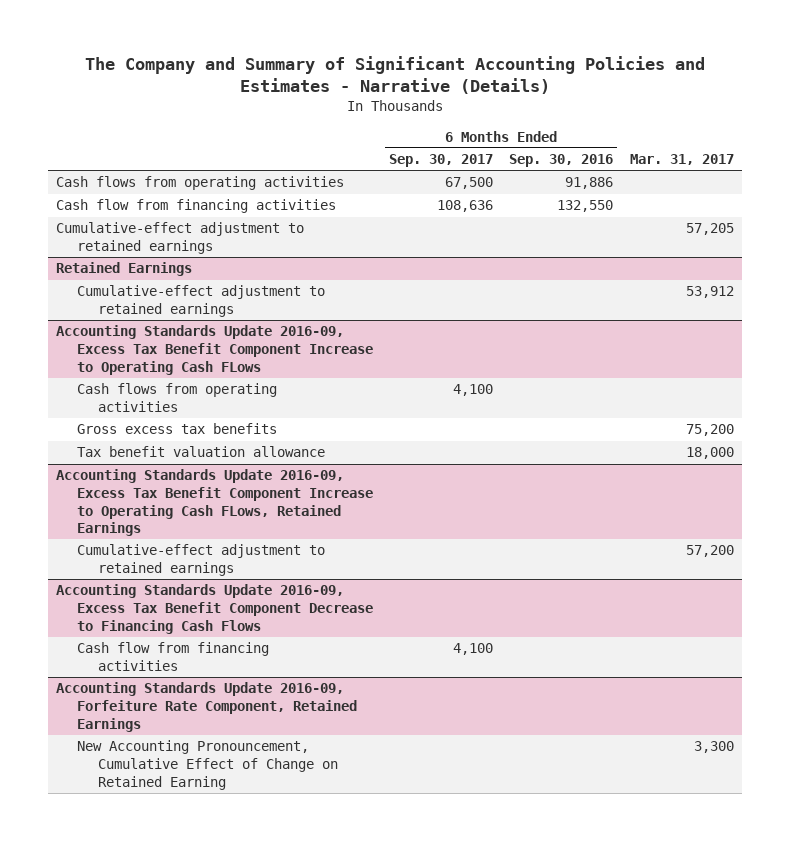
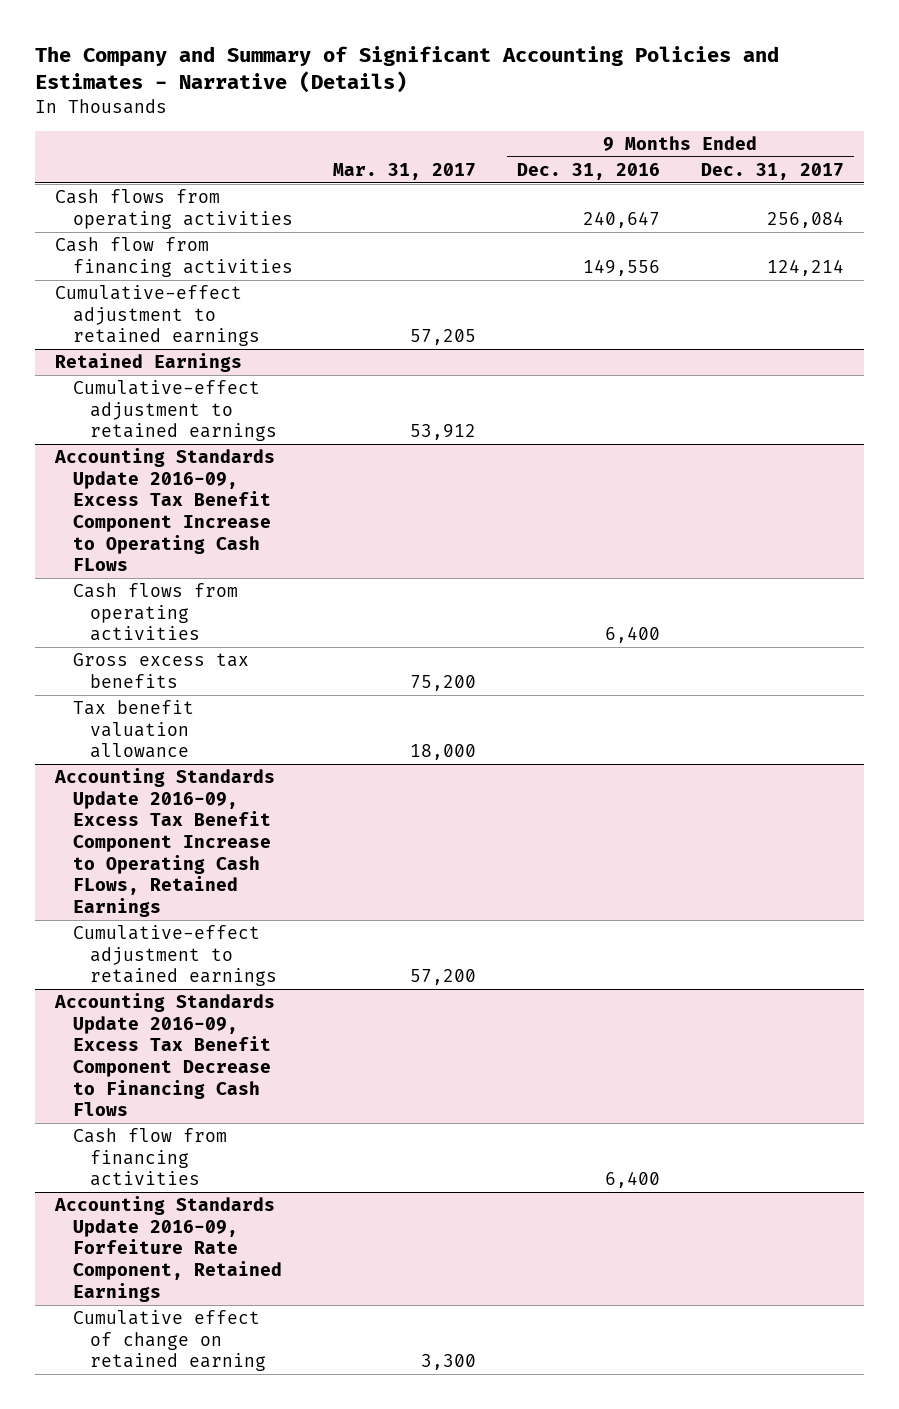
- | 6 Months Ended Sep. 30, 2017 | 6 Months Ended Sep. 30, 2016 | Mar. 31, 2017
+ | Mar. 31, 2017 | 9 Months Ended Dec. 31, 2016 | 9 Months Ended Dec. 31, 2017
@ Accounting Standards Update 2016-09, Forfeiture Rate Component, Retained Earnings
- New Accounting Pronouncement, Cumulative Effect of Change on Retained Earning | | | 3,300
+ Cumulative effect of change on retained earning | 3,300 | |

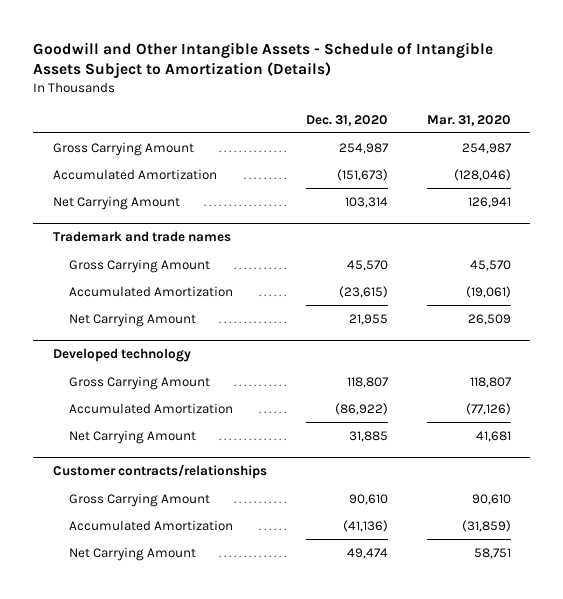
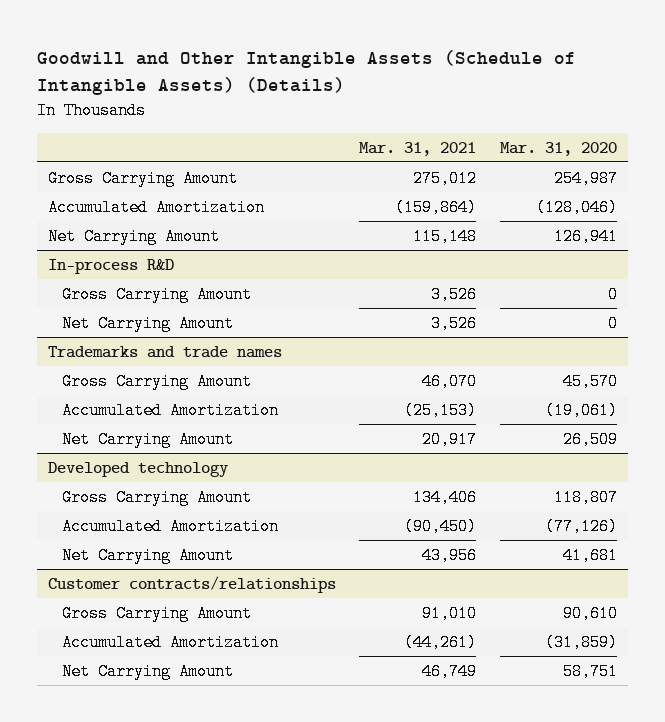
- Goodwill and Other Intangible Assets - Schedule of Intangible Assets Subject to Amortization (Details)
+ Goodwill and Other Intangible Assets (Schedule of Intangible Assets) (Details)
- | Dec. 31, 2020 | Mar. 31, 2020
+ | Mar. 31, 2021 | Mar. 31, 2020
- Trademark and trade names
+ In-process R&D
+ Gross Carrying Amount | 3,526 | 0
+ Net Carrying Amount | 3,526 | 0
+ Trademarks and trade names

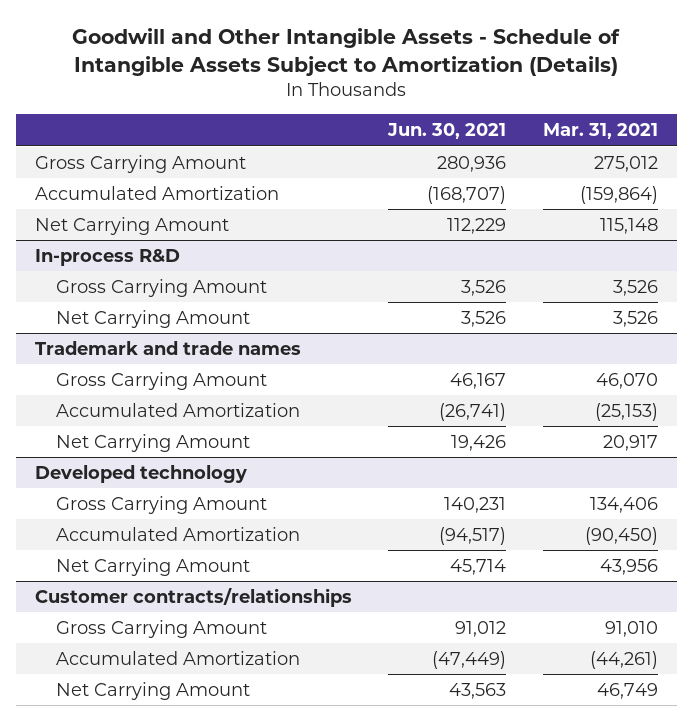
- Goodwill and Other Intangible Assets (Schedule of Intangible Assets) (Details)
+ Goodwill and Other Intangible Assets - Schedule of Intangible Assets Subject to Amortization (Details)
- | Mar. 31, 2021 | Mar. 31, 2020
+ | Jun. 30, 2021 | Mar. 31, 2021
- Trademarks and trade names
+ Trademark and trade names

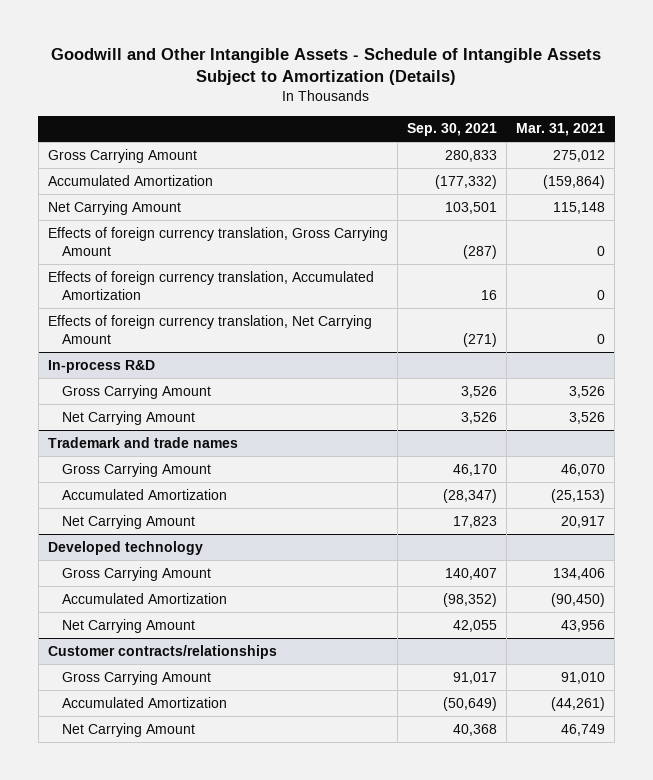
- | Jun. 30, 2021 | Mar. 31, 2021
+ | Sep. 30, 2021 | Mar. 31, 2021
+ Effects of foreign currency translation, Gross Carrying Amount | (287) | 0
+ Effects of foreign currency translation, Accumulated Amortization | 16 | 0
+ Effects of foreign currency translation, Net Carrying Amount | (271) | 0

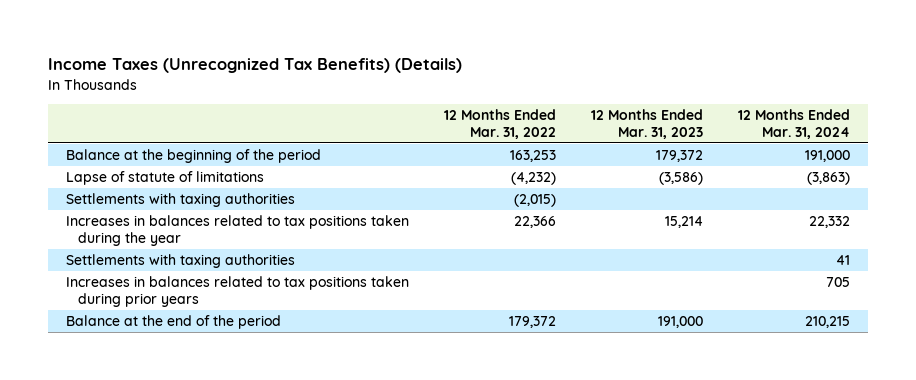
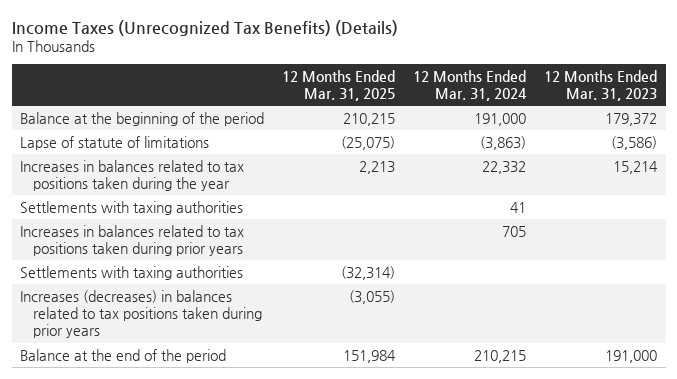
- | 12 Months Ended Mar. 31, 2022 | 12 Months Ended Mar. 31, 2023 | 12 Months Ended Mar. 31, 2024
+ | 12 Months Ended Mar. 31, 2025 | 12 Months Ended Mar. 31, 2024 | 12 Months Ended Mar. 31, 2023
moved down: Settlements with taxing authorities | (32,314) | |
+ Increases (decreases) in balances related to tax positions taken during prior years | (3,055) | |

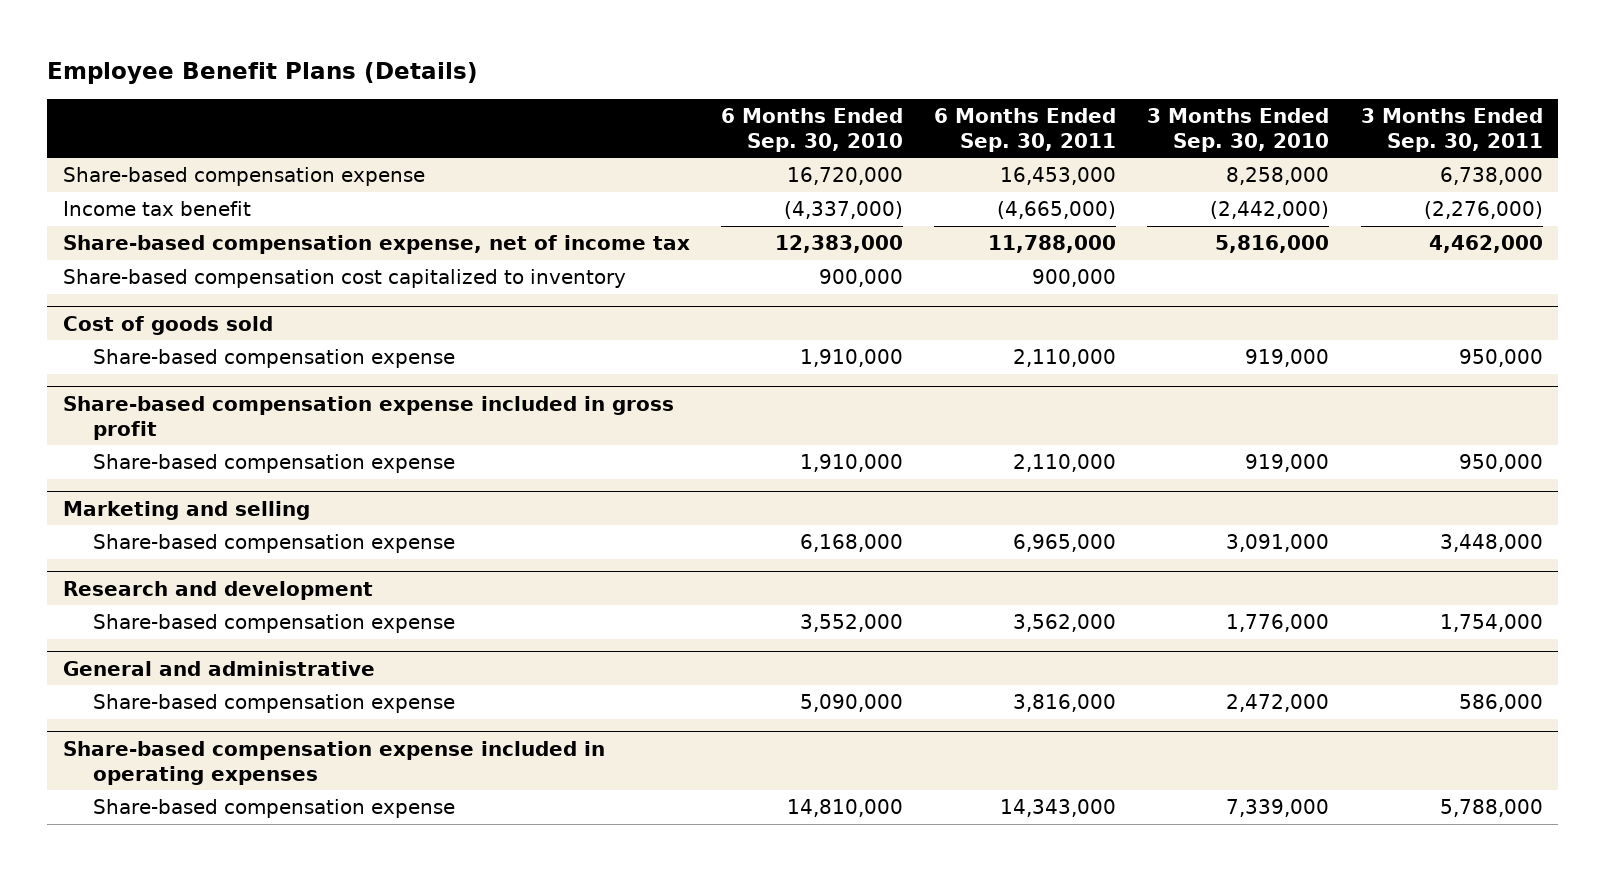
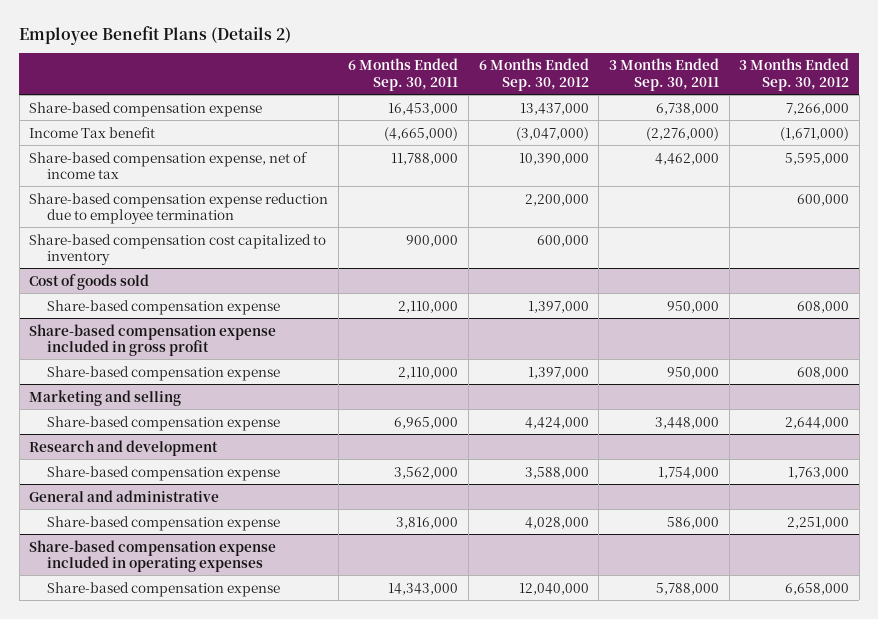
- Employee Benefit Plans (Details)
+ Employee Benefit Plans (Details 2)
- | 6 Months Ended Sep. 30, 2010 | 6 Months Ended Sep. 30, 2011 | 3 Months Ended Sep. 30, 2010 | 3 Months Ended Sep. 30, 2011
+ | 6 Months Ended Sep. 30, 2011 | 6 Months Ended Sep. 30, 2012 | 3 Months Ended Sep. 30, 2011 | 3 Months Ended Sep. 30, 2012
- Income tax benefit | (4,337,000) | (4,665,000) | (2,442,000) | (2,276,000)
+ Income Tax benefit | (4,665,000) | (3,047,000) | (2,276,000) | (1,671,000)
+ Share-based compensation expense reduction due to employee termination | | 2,200,000 | | 600,000

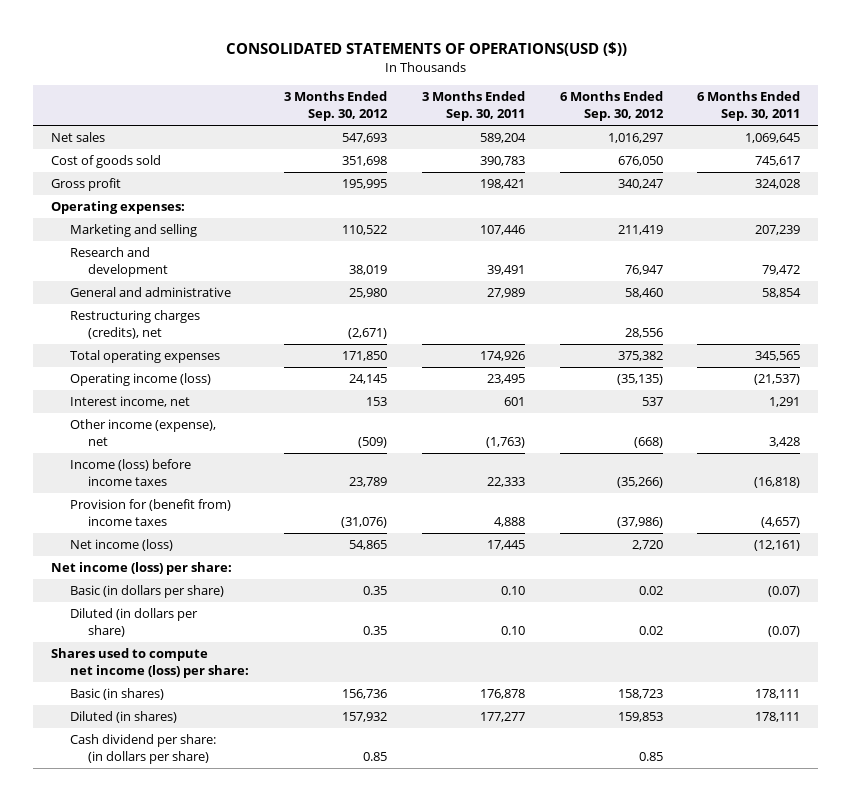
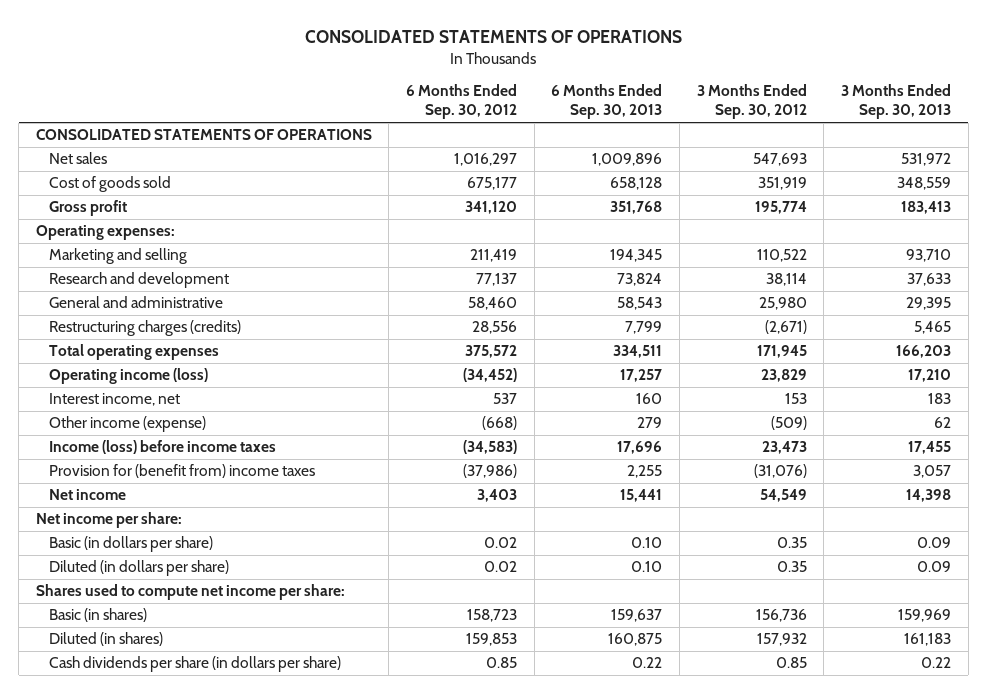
- CONSOLIDATED STATEMENTS OF OPERATIONS(USD ($))
+ CONSOLIDATED STATEMENTS OF OPERATIONS
- | 3 Months Ended Sep. 30, 2012 | 3 Months Ended Sep. 30, 2011 | 6 Months Ended Sep. 30, 2012 | 6 Months Ended Sep. 30, 2011
+ | 6 Months Ended Sep. 30, 2012 | 6 Months Ended Sep. 30, 2013 | 3 Months Ended Sep. 30, 2012 | 3 Months Ended Sep. 30, 2013
+ CONSOLIDATED STATEMENTS OF OPERATIONS
- Cost of goods sold | 351,698 | 390,783 | 676,050 | 745,617
- Gross profit | 195,995 | 198,421 | 340,247 | 324,028
+ Cost of goods sold | 675,177 | 658,128 | 351,919 | 348,559
+ Gross profit | 341,120 | 351,768 | 195,774 | 183,413
- Research and development | 38,019 | 39,491 | 76,947 | 79,472
+ Research and development | 77,137 | 73,824 | 38,114 | 37,633
- Restructuring charges (credits), net | (2,671) | | 28,556 |
- Total operating expenses | 171,850 | 174,926 | 375,382 | 345,565
- Operating income (loss) | 24,145 | 23,495 | (35,135) | (21,537)
+ Restructuring charges (credits) | 28,556 | 7,799 | (2,671) | 5,465
+ Total operating expenses | 375,572 | 334,511 | 171,945 | 166,203
+ Operating income (loss) | (34,452) | 17,257 | 23,829 | 17,210
- Other income (expense), net | (509) | (1,763) | (668) | 3,428
- Income (loss) before income taxes | 23,789 | 22,333 | (35,266) | (16,818)
+ Other income (expense) | (668) | 279 | (509) | 62
+ Income (loss) before income taxes | (34,583) | 17,696 | 23,473 | 17,455
- Net income (loss) | 54,865 | 17,445 | 2,720 | (12,161)
- Net income (loss) per share:
+ Net income | 3,403 | 15,441 | 54,549 | 14,398
+ Net income per share:
- Shares used to compute net income (loss) per share:
+ Shares used to compute net income per share:
- Cash dividend per share: (in dollars per share) | 0.85 | | 0.85 |
+ Cash dividends per share (in dollars per share) | 0.85 | 0.22 | 0.85 | 0.22

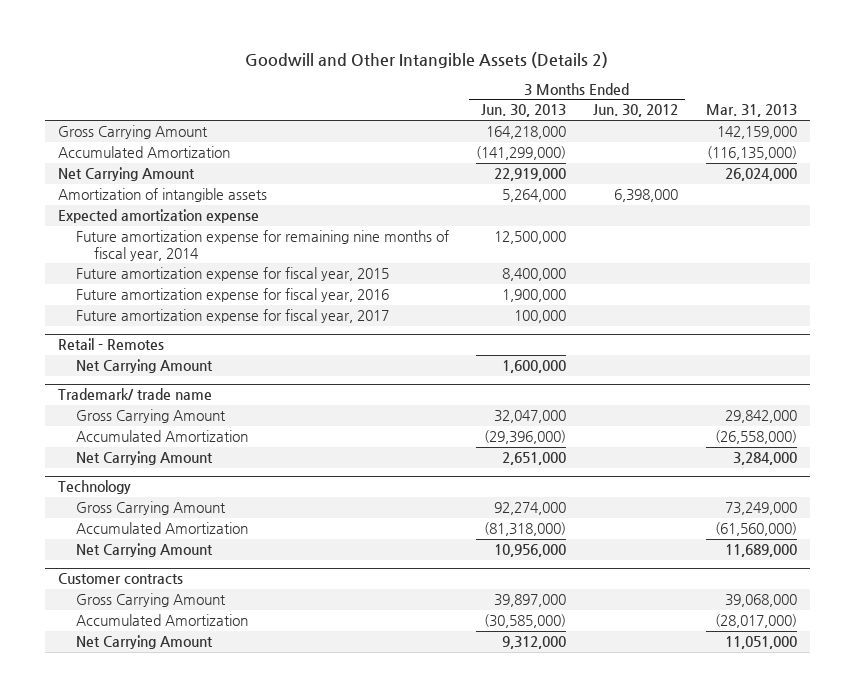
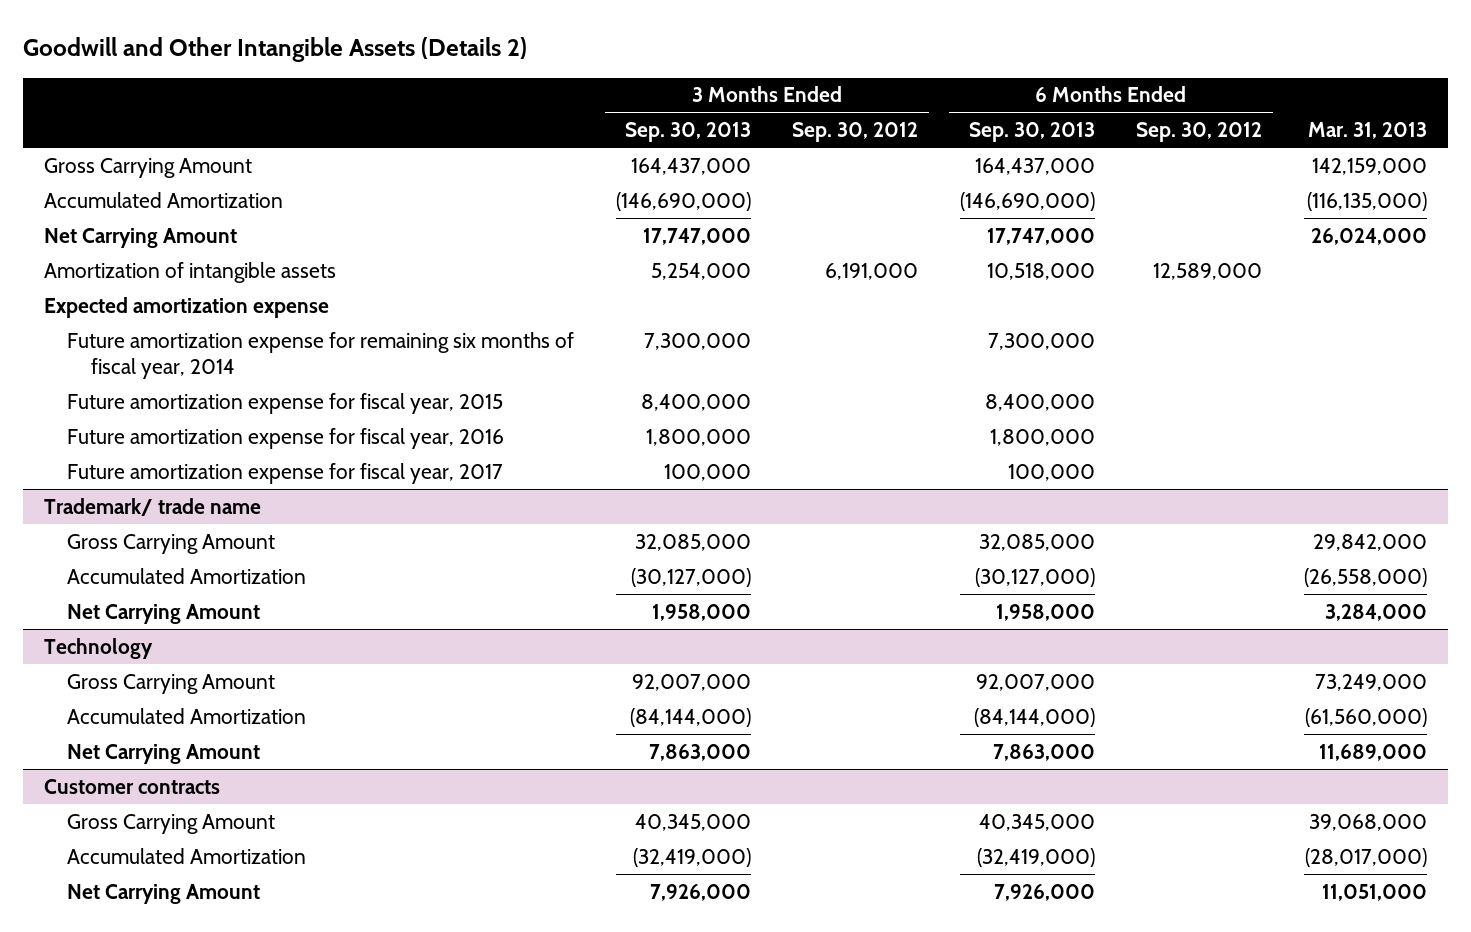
- | 3 Months Ended Jun. 30, 2013 | 3 Months Ended Jun. 30, 2012 | Mar. 31, 2013
+ | 3 Months Ended Sep. 30, 2013 | 3 Months Ended Sep. 30, 2012 | 6 Months Ended Sep. 30, 2013 | 6 Months Ended Sep. 30, 2012 | Mar. 31, 2013
- Future amortization expense for remaining nine months of fiscal year, 2014 | 12,500,000 | |
+ Future amortization expense for remaining six months of fiscal year, 2014 | 7,300,000 | | 7,300,000 | |
- Retail - Remotes
- Net Carrying Amount | 1,600,000 | |

